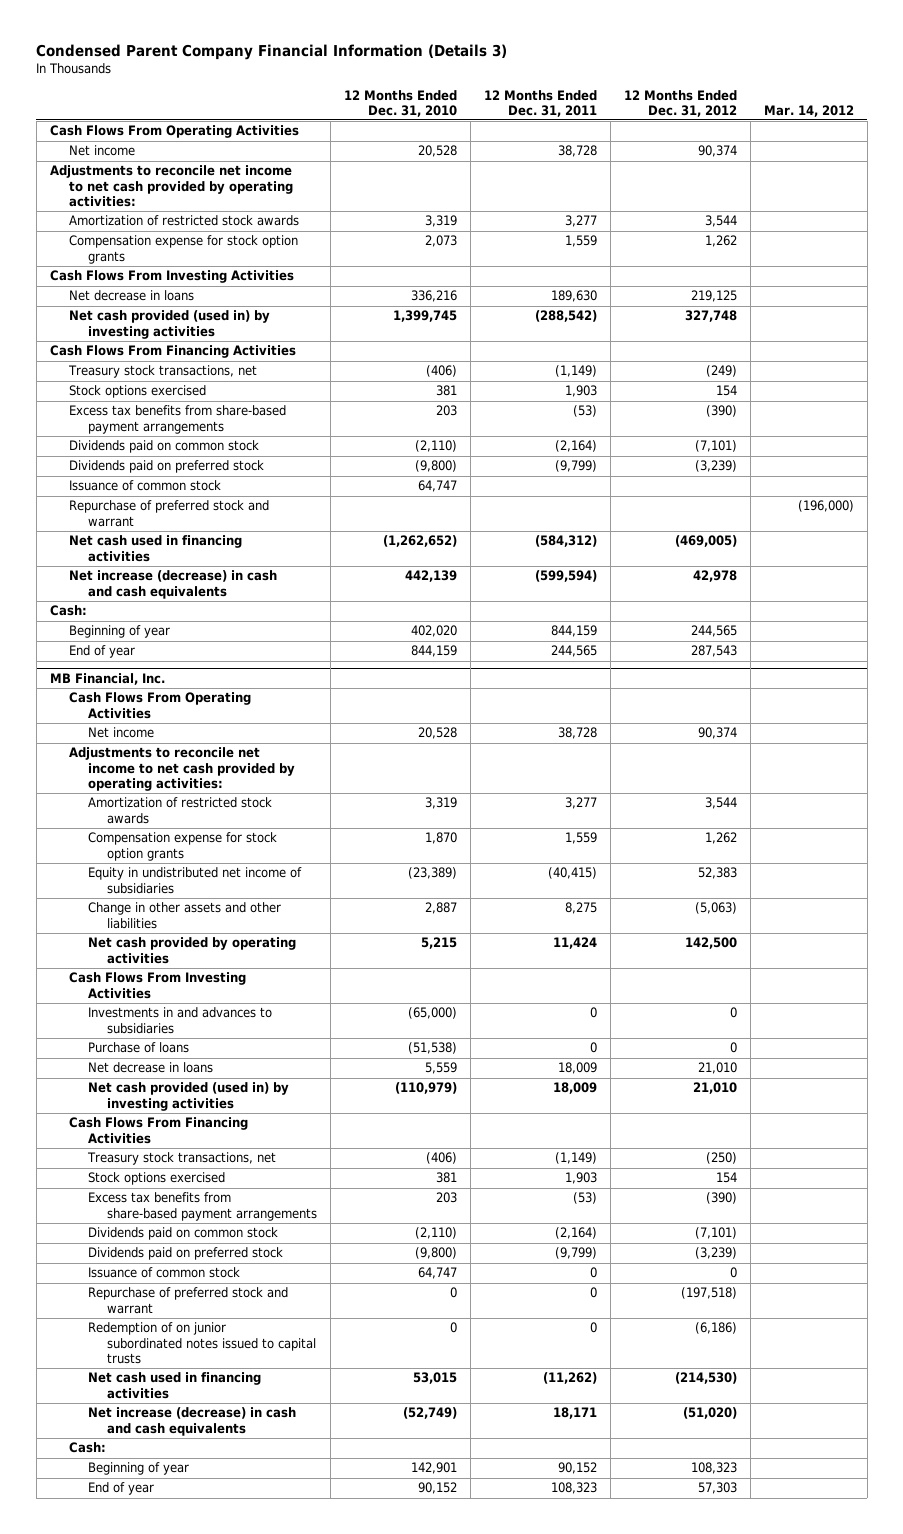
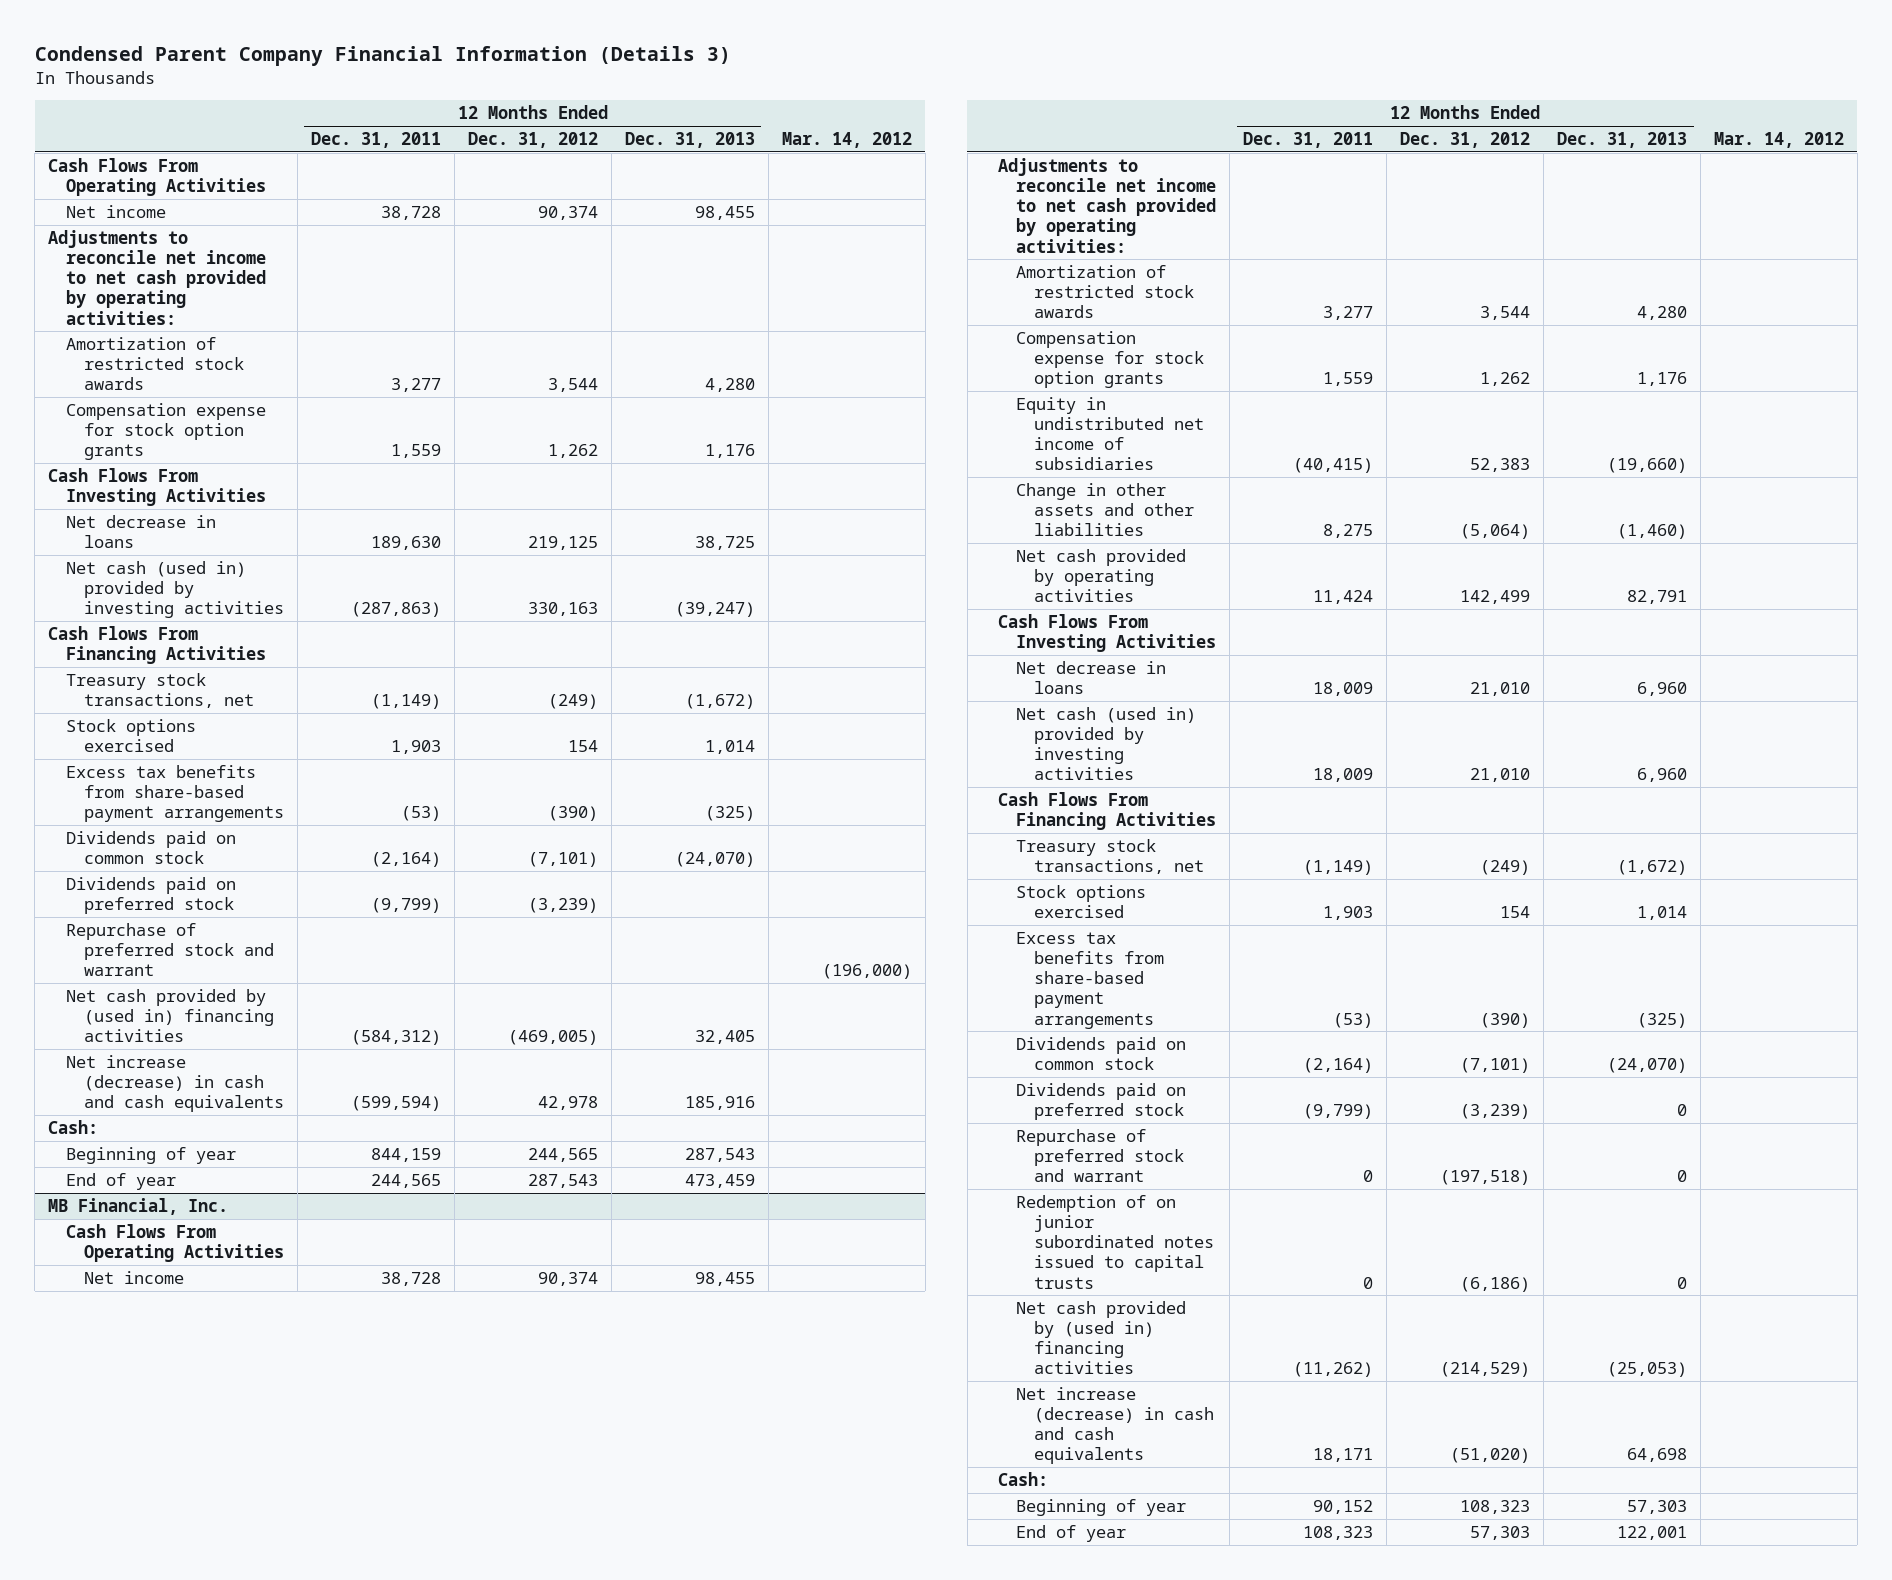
- | 12 Months Ended Dec. 31, 2010 | 12 Months Ended Dec. 31, 2011 | 12 Months Ended Dec. 31, 2012 | Mar. 14, 2012
+ | 12 Months Ended Dec. 31, 2011 | 12 Months Ended Dec. 31, 2012 | 12 Months Ended Dec. 31, 2013 | Mar. 14, 2012
- Net cash provided (used in) by investing activities | 1,399,745 | (288,542) | 327,748 |
+ Net cash (used in) provided by investing activities | (287,863) | 330,163 | (39,247) |
- Issuance of common stock | 64,747 | | |
- Net cash used in financing activities | (1,262,652) | (584,312) | (469,005) |
+ Net cash provided by (used in) financing activities | (584,312) | (469,005) | 32,405 |
@ MB Financial, Inc.
- Change in other assets and other liabilities | 2,887 | 8,275 | (5,063) |
- Net cash provided by operating activities | 5,215 | 11,424 | 142,500 |
+ Change in other assets and other liabilities | 8,275 | (5,064) | (1,460) |
+ Net cash provided by operating activities | 11,424 | 142,499 | 82,791 |
- Investments in and advances to subsidiaries | (65,000) | 0 | 0 |
- Purchase of loans | (51,538) | 0 | 0 |
- Net cash provided (used in) by investing activities | (110,979) | 18,009 | 21,010 |
+ Net cash (used in) provided by investing activities | 18,009 | 21,010 | 6,960 |
- Treasury stock transactions, net | (406) | (1,149) | (250) |
+ Treasury stock transactions, net | (1,149) | (249) | (1,672) |
- Issuance of common stock | 64,747 | 0 | 0 |
- Net cash used in financing activities | 53,015 | (11,262) | (214,530) |
+ Net cash provided by (used in) financing activities | (11,262) | (214,529) | (25,053) |

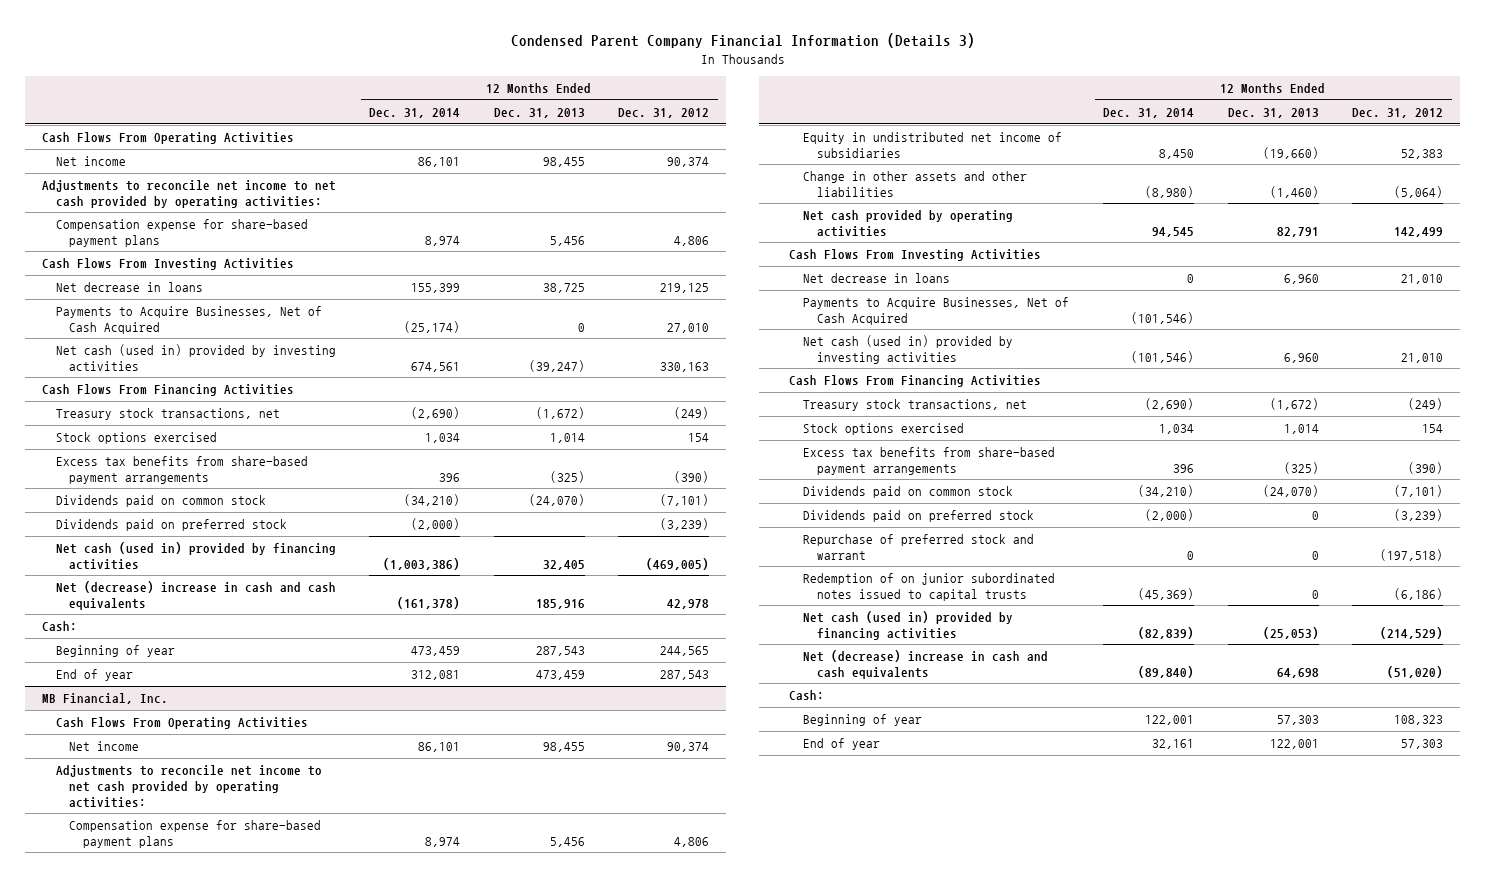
- | 12 Months Ended Dec. 31, 2011 | 12 Months Ended Dec. 31, 2012 | 12 Months Ended Dec. 31, 2013 | Mar. 14, 2012
+ | 12 Months Ended Dec. 31, 2014 | 12 Months Ended Dec. 31, 2013 | 12 Months Ended Dec. 31, 2012
- Amortization of restricted stock awards | 3,277 | 3,544 | 4,280 |
- Compensation expense for stock option grants | 1,559 | 1,262 | 1,176 |
+ Compensation expense for share-based payment plans | 8,974 | 5,456 | 4,806
+ Payments to Acquire Businesses, Net of Cash Acquired | (25,174) | 0 | 27,010
- Repurchase of preferred stock and warrant | | | | (196,000)
- Net cash provided by (used in) financing activities | (584,312) | (469,005) | 32,405 |
- Net increase (decrease) in cash and cash equivalents | (599,594) | 42,978 | 185,916 |
+ Net cash (used in) provided by financing activities | (1,003,386) | 32,405 | (469,005)
+ Net (decrease) increase in cash and cash equivalents | (161,378) | 185,916 | 42,978
@ MB Financial, Inc.
- Amortization of restricted stock awards | 3,277 | 3,544 | 4,280 |
- Compensation expense for stock option grants | 1,559 | 1,262 | 1,176 |
+ Compensation expense for share-based payment plans | 8,974 | 5,456 | 4,806
+ Payments to Acquire Businesses, Net of Cash Acquired | (101,546) | |
- Net cash provided by (used in) financing activities | (11,262) | (214,529) | (25,053) |
- Net increase (decrease) in cash and cash equivalents | 18,171 | (51,020) | 64,698 |
+ Net cash (used in) provided by financing activities | (82,839) | (25,053) | (214,529)
+ Net (decrease) increase in cash and cash equivalents | (89,840) | 64,698 | (51,020)

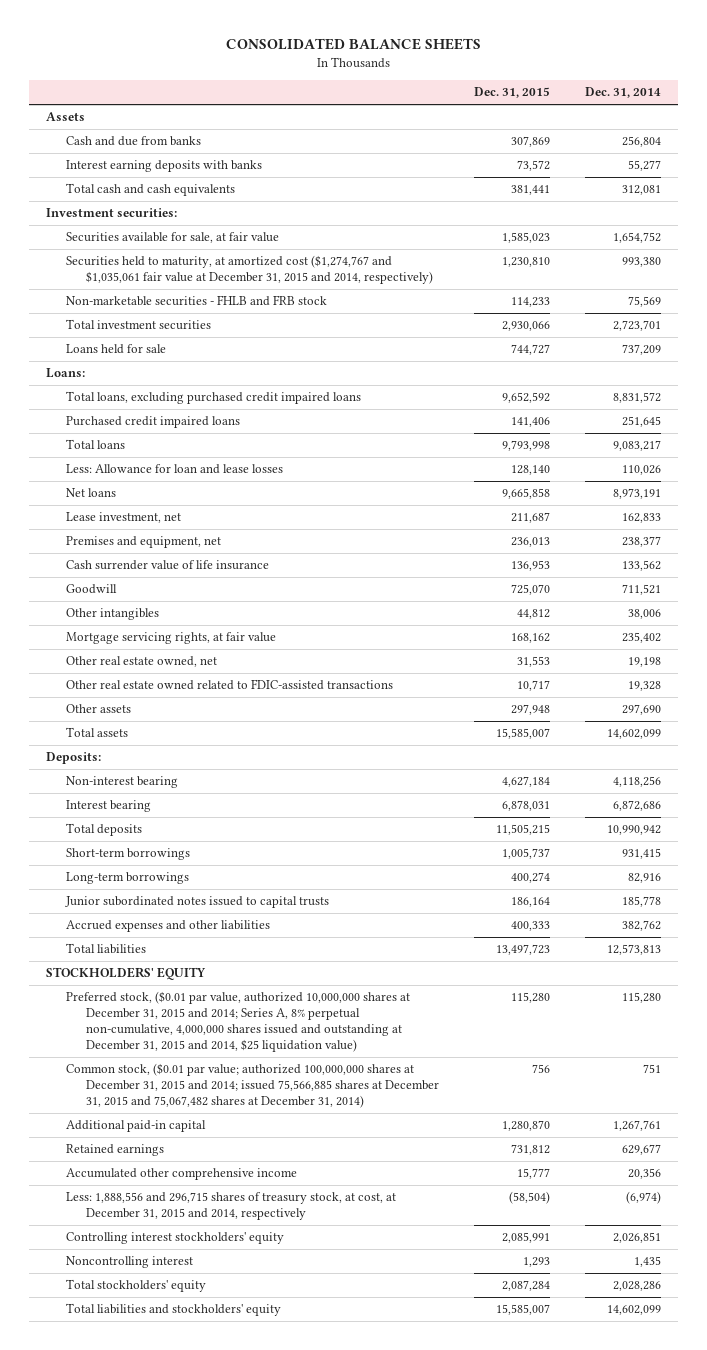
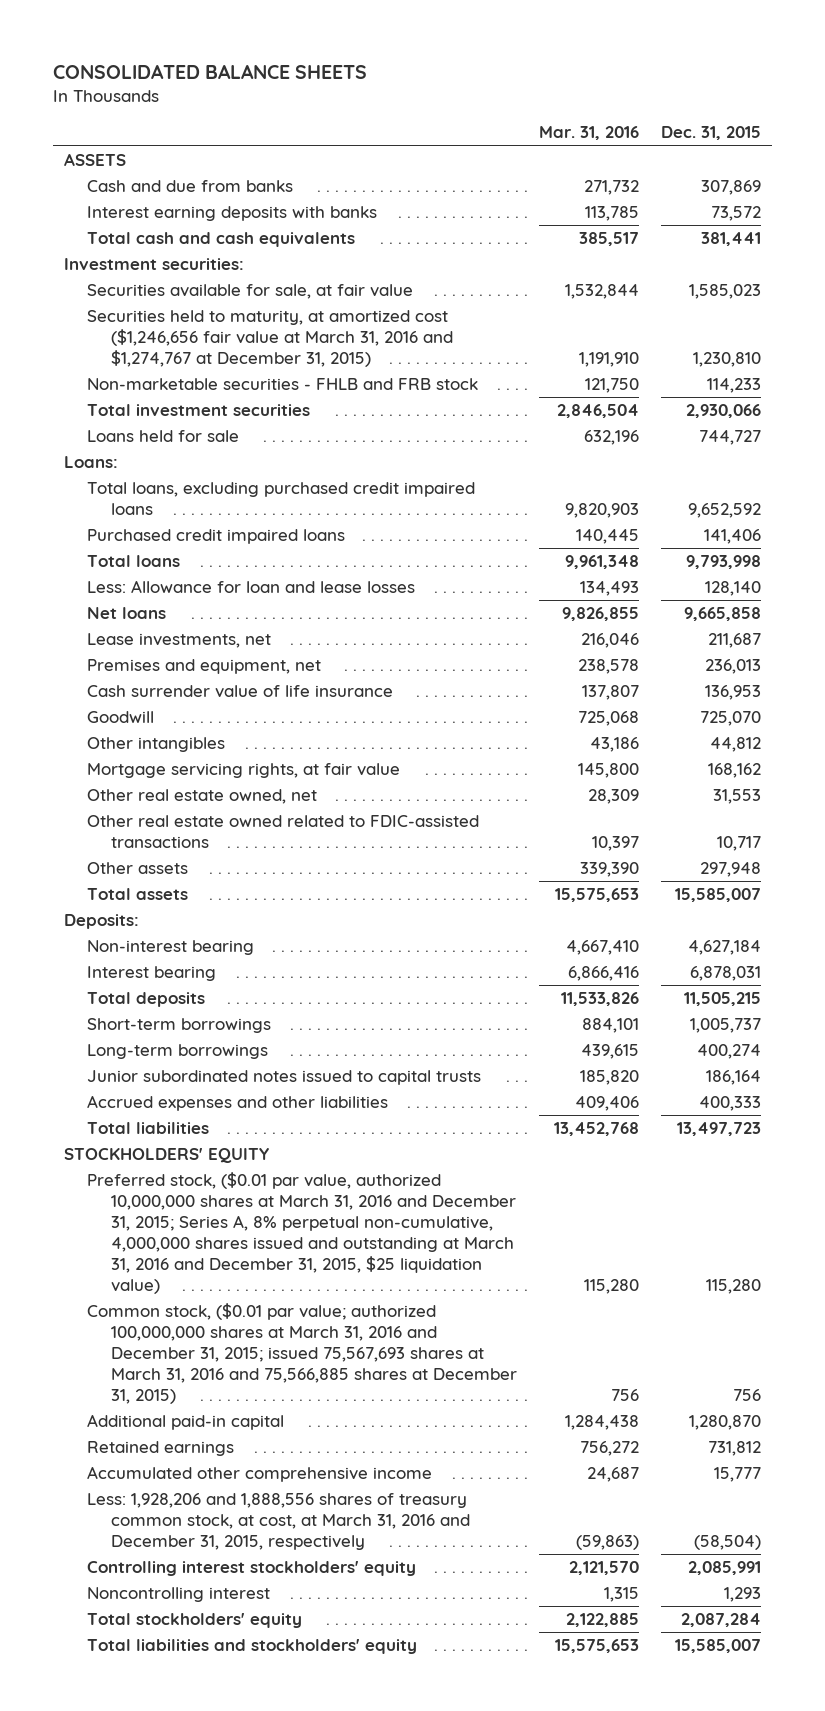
- | Dec. 31, 2015 | Dec. 31, 2014
+ | Mar. 31, 2016 | Dec. 31, 2015
- Assets
+ ASSETS
- Securities held to maturity, at amortized cost ($1,274,767 and $1,035,061 fair value at December 31, 2015 and 2014, respectively) | 1,230,810 | 993,380
+ Securities held to maturity, at amortized cost ($1,246,656 fair value at March 31, 2016 and $1,274,767 at December 31, 2015) | 1,191,910 | 1,230,810
- Lease investment, net | 211,687 | 162,833
+ Lease investments, net | 216,046 | 211,687
- Preferred stock, ($0.01 par value, authorized 10,000,000 shares at December 31, 2015 and 2014; Series A, 8% perpetual non-cumulative, 4,000,000 shares issued and outstanding at December 31, 2015 and 2014, $25 liquidation value) | 115,280 | 115,280
- Common stock, ($0.01 par value; authorized 100,000,000 shares at December 31, 2015 and 2014; issued 75,566,885 shares at December 31, 2015 and 75,067,482 shares at December 31, 2014) | 756 | 751
+ Preferred stock, ($0.01 par value, authorized 10,000,000 shares at March 31, 2016 and December 31, 2015; Series A, 8% perpetual non-cumulative, 4,000,000 shares issued and outstanding at March 31, 2016 and December 31, 2015, $25 liquidation value) | 115,280 | 115,280
+ Common stock, ($0.01 par value; authorized 100,000,000 shares at March 31, 2016 and December 31, 2015; issued 75,567,693 shares at March 31, 2016 and 75,566,885 shares at December 31, 2015) | 756 | 756
- Less: 1,888,556 and 296,715 shares of treasury stock, at cost, at December 31, 2015 and 2014, respectively | (58,504) | (6,974)
+ Less: 1,928,206 and 1,888,556 shares of treasury common stock, at cost, at March 31, 2016 and December 31, 2015, respectively | (59,863) | (58,504)

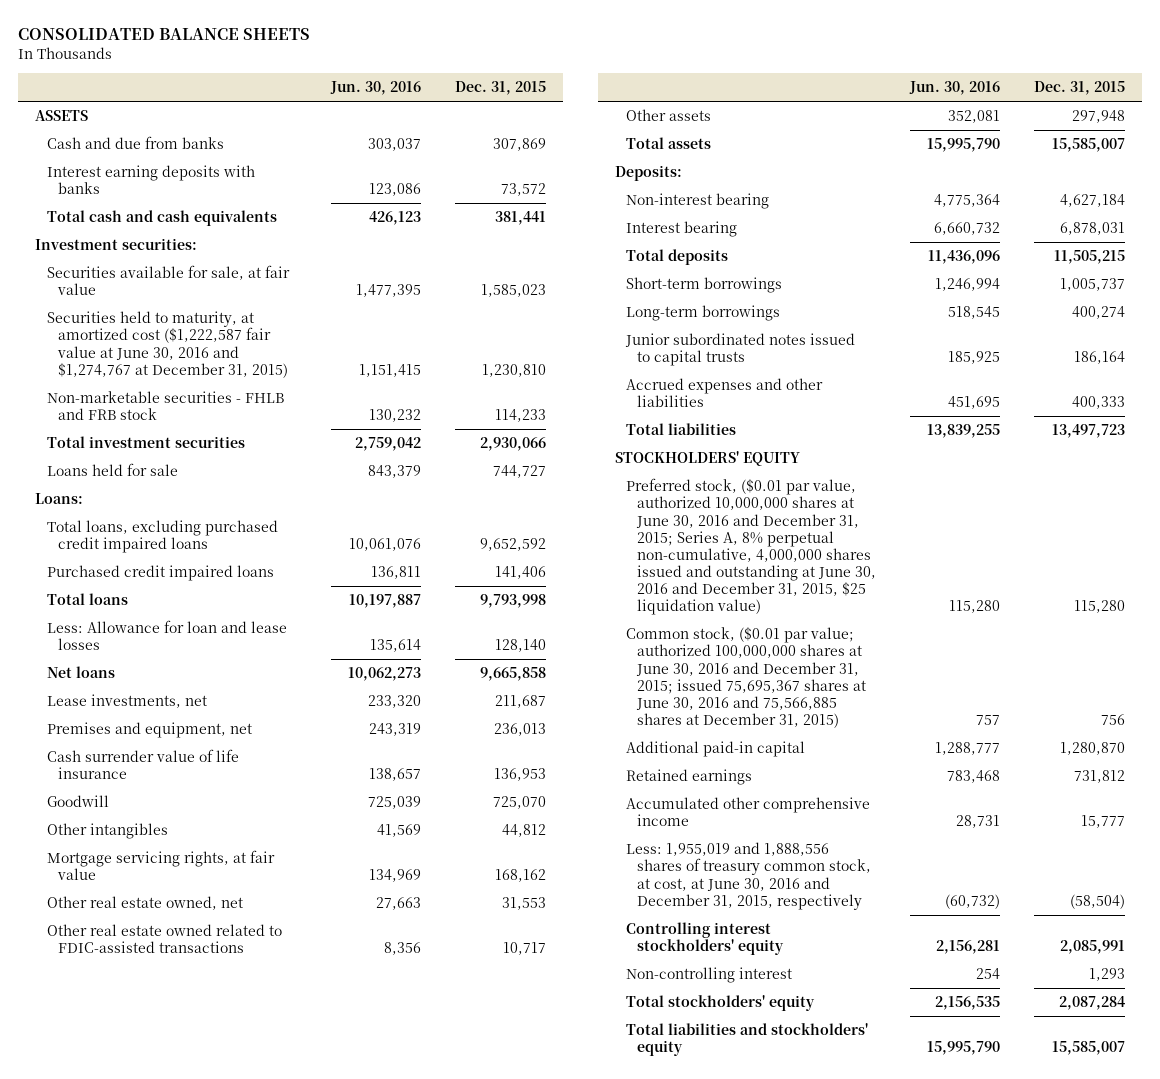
- | Mar. 31, 2016 | Dec. 31, 2015
+ | Jun. 30, 2016 | Dec. 31, 2015
- Securities held to maturity, at amortized cost ($1,246,656 fair value at March 31, 2016 and $1,274,767 at December 31, 2015) | 1,191,910 | 1,230,810
+ Securities held to maturity, at amortized cost ($1,222,587 fair value at June 30, 2016 and $1,274,767 at December 31, 2015) | 1,151,415 | 1,230,810
- Preferred stock, ($0.01 par value, authorized 10,000,000 shares at March 31, 2016 and December 31, 2015; Series A, 8% perpetual non-cumulative, 4,000,000 shares issued and outstanding at March 31, 2016 and December 31, 2015, $25 liquidation value) | 115,280 | 115,280
- Common stock, ($0.01 par value; authorized 100,000,000 shares at March 31, 2016 and December 31, 2015; issued 75,567,693 shares at March 31, 2016 and 75,566,885 shares at December 31, 2015) | 756 | 756
+ Preferred stock, ($0.01 par value, authorized 10,000,000 shares at June 30, 2016 and December 31, 2015; Series A, 8% perpetual non-cumulative, 4,000,000 shares issued and outstanding at June 30, 2016 and December 31, 2015, $25 liquidation value) | 115,280 | 115,280
+ Common stock, ($0.01 par value; authorized 100,000,000 shares at June 30, 2016 and December 31, 2015; issued 75,695,367 shares at June 30, 2016 and 75,566,885 shares at December 31, 2015) | 757 | 756
- Less: 1,928,206 and 1,888,556 shares of treasury common stock, at cost, at March 31, 2016 and December 31, 2015, respectively | (59,863) | (58,504)
+ Less: 1,955,019 and 1,888,556 shares of treasury common stock, at cost, at June 30, 2016 and December 31, 2015, respectively | (60,732) | (58,504)
- Noncontrolling interest | 1,315 | 1,293
+ Non-controlling interest | 254 | 1,293

